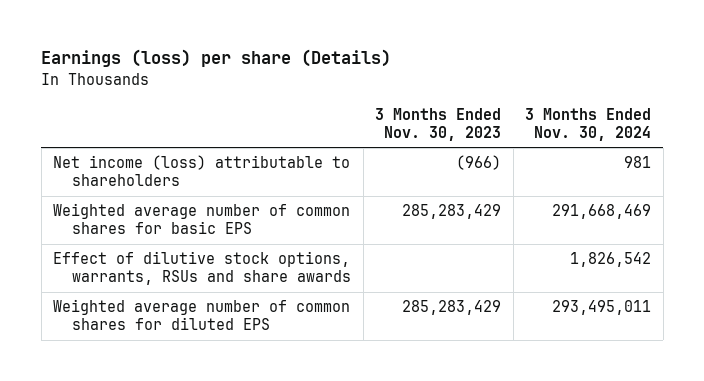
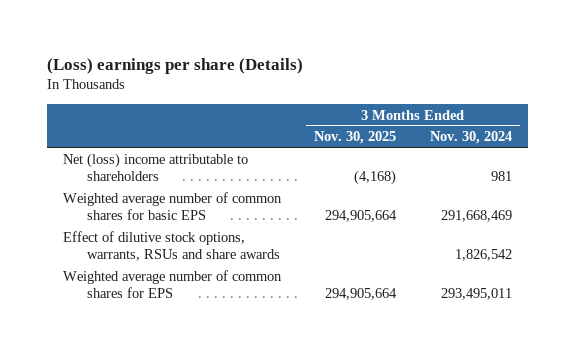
- Earnings (loss) per share (Details)
+ (Loss) earnings per share (Details)
- | 3 Months Ended Nov. 30, 2023 | 3 Months Ended Nov. 30, 2024
+ | 3 Months Ended Nov. 30, 2025 | 3 Months Ended Nov. 30, 2024
- Net income (loss) attributable to shareholders | (966) | 981
+ Net (loss) income attributable to shareholders | (4,168) | 981
- Weighted average number of common shares for diluted EPS | 285,283,429 | 293,495,011
+ Weighted average number of common shares for EPS | 294,905,664 | 293,495,011

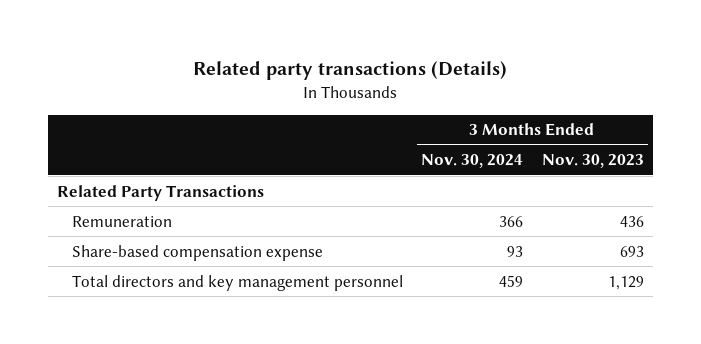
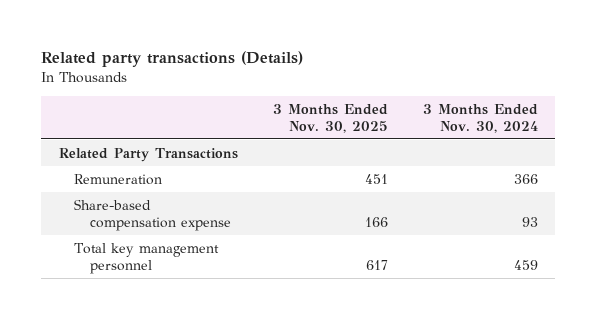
- | 3 Months Ended Nov. 30, 2024 | 3 Months Ended Nov. 30, 2023
+ | 3 Months Ended Nov. 30, 2025 | 3 Months Ended Nov. 30, 2024
- Total directors and key management personnel | 459 | 1,129
+ Total key management personnel | 617 | 459

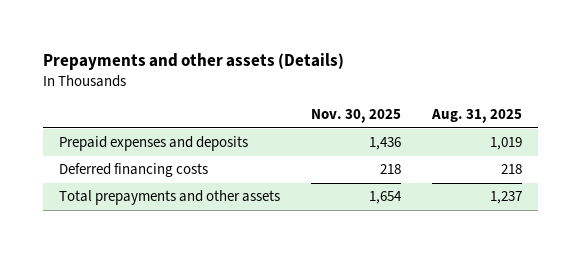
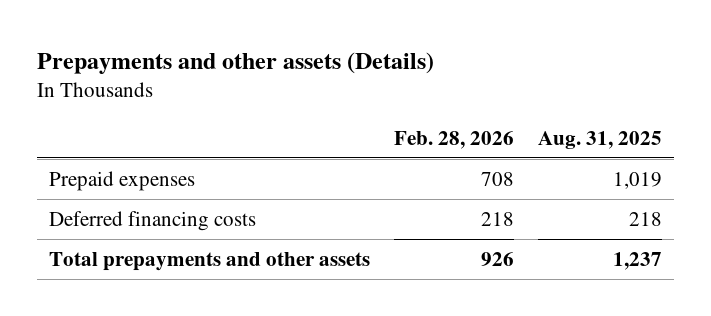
- | Nov. 30, 2025 | Aug. 31, 2025
+ | Feb. 28, 2026 | Aug. 31, 2025
- Prepaid expenses and deposits | 1,436 | 1,019
+ Prepaid expenses | 708 | 1,019

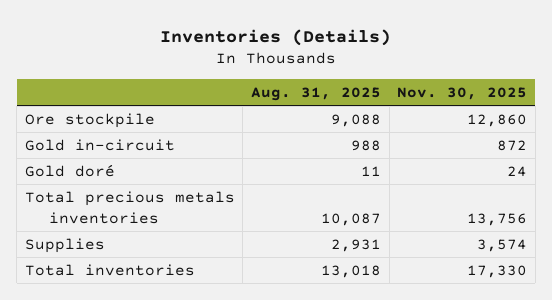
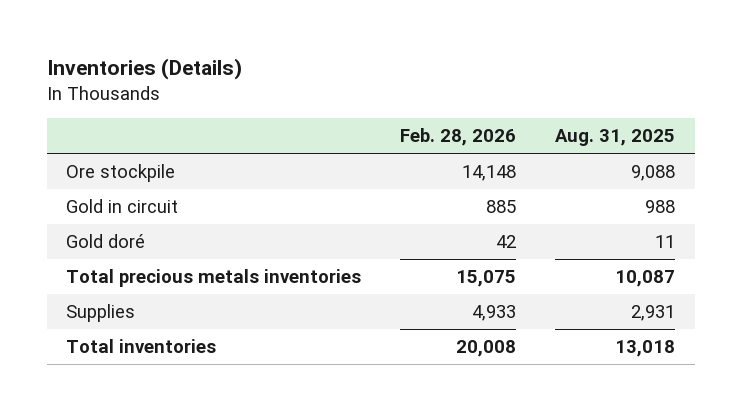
- | Aug. 31, 2025 | Nov. 30, 2025
+ | Feb. 28, 2026 | Aug. 31, 2025
- Gold in-circuit | 988 | 872
+ Gold in circuit | 885 | 988

